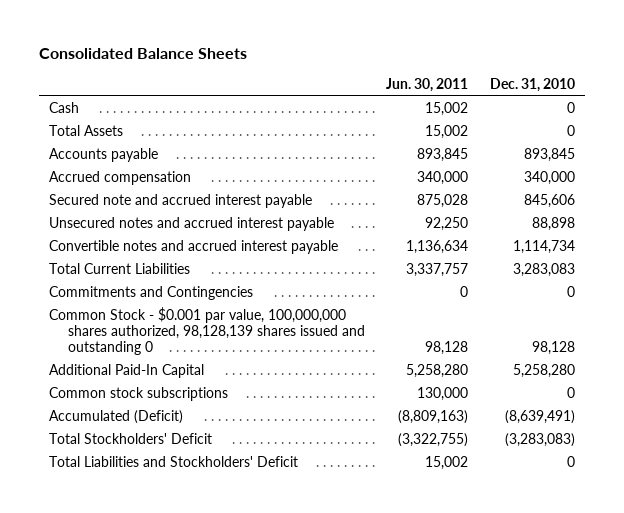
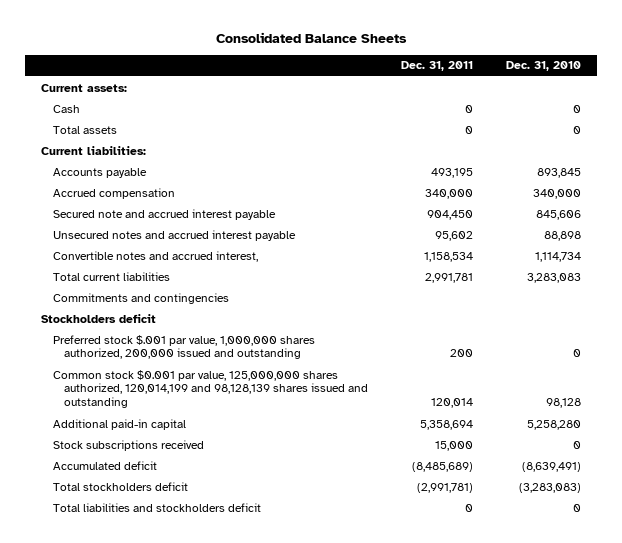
- | Jun. 30, 2011 | Dec. 31, 2010
+ | Dec. 31, 2011 | Dec. 31, 2010
+ Current assets:
- Total Assets | 15,002 | 0
+ Total assets | 0 | 0
+ Current liabilities:
- Convertible notes and accrued interest payable | 1,136,634 | 1,114,734
- Total Current Liabilities | 3,337,757 | 3,283,083
- Commitments and Contingencies | 0 | 0
- Common Stock - $0.001 par value, 100,000,000 shares authorized, 98,128,139 shares issued and outstanding 0 | 98,128 | 98,128
- Additional Paid-In Capital | 5,258,280 | 5,258,280
- Common stock subscriptions | 130,000 | 0
- Accumulated (Deficit) | (8,809,163) | (8,639,491)
- Total Stockholders' Deficit | (3,322,755) | (3,283,083)
- Total Liabilities and Stockholders' Deficit | 15,002 | 0
+ Convertible notes and accrued interest, | 1,158,534 | 1,114,734
+ Total current liabilities | 2,991,781 | 3,283,083
+ Commitments and contingencies
+ Stockholders deficit
+ Preferred stock $.001 par value, 1,000,000 shares authorized, 200,000 issued and outstanding | 200 | 0
+ Common stock $0.001 par value, 125,000,000 shares authorized, 120,014,199 and 98,128,139 shares issued and outstanding | 120,014 | 98,128
+ Additional paid-in capital | 5,358,694 | 5,258,280
+ Stock subscriptions received | 15,000 | 0
+ Accumulated deficit | (8,485,689) | (8,639,491)
+ Total stockholders deficit | (2,991,781) | (3,283,083)
+ Total liabilities and stockholders deficit | 0 | 0

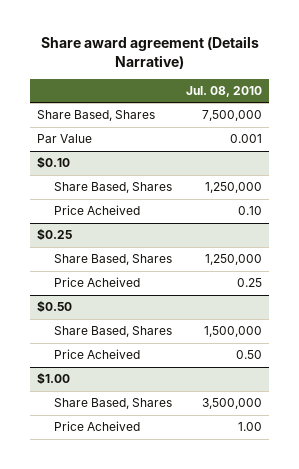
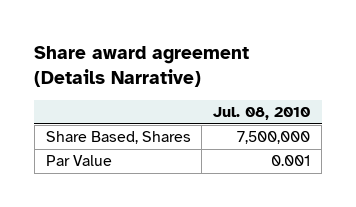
- $0.10
- Share Based, Shares | 1,250,000
- Price Acheived | 0.10
- $0.25
- Share Based, Shares | 1,250,000
- Price Acheived | 0.25
- $0.50
- Share Based, Shares | 1,500,000
- Price Acheived | 0.50
- $1.00
- Share Based, Shares | 3,500,000
- Price Acheived | 1.00

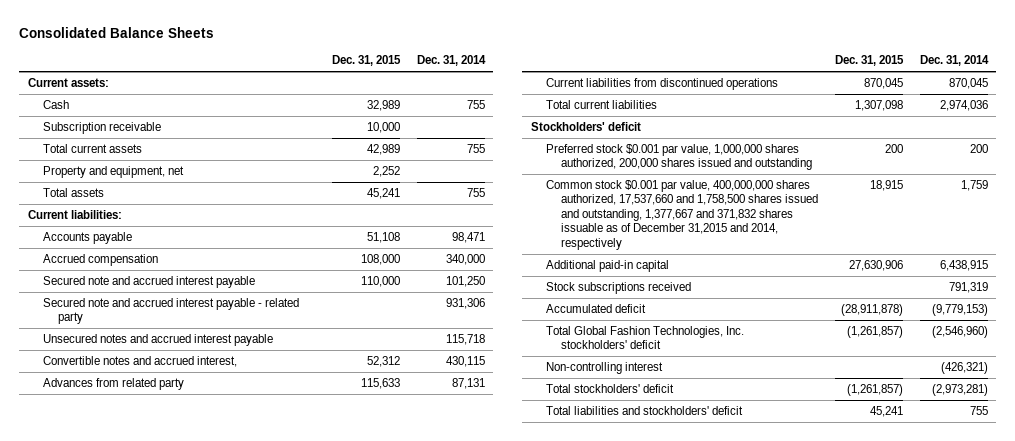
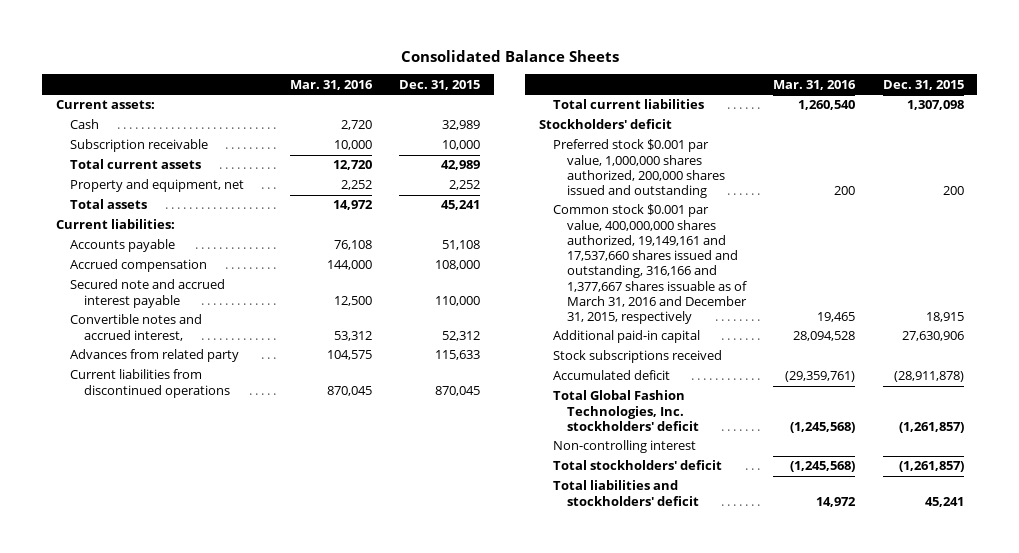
- | Dec. 31, 2015 | Dec. 31, 2014
+ | Mar. 31, 2016 | Dec. 31, 2015
- Secured note and accrued interest payable - related party | | 931,306
- Unsecured notes and accrued interest payable | | 115,718
- Common stock $0.001 par value, 400,000,000 shares authorized, 17,537,660 and 1,758,500 shares issued and outstanding, 1,377,667 and 371,832 shares issuable as of December 31,2015 and 2014, respectively | 18,915 | 1,759
+ Common stock $0.001 par value, 400,000,000 shares authorized, 19,149,161 and 17,537,660 shares issued and outstanding, 316,166 and 1,377,667 shares issuable as of March 31, 2016 and December 31, 2015, respectively | 19,465 | 18,915

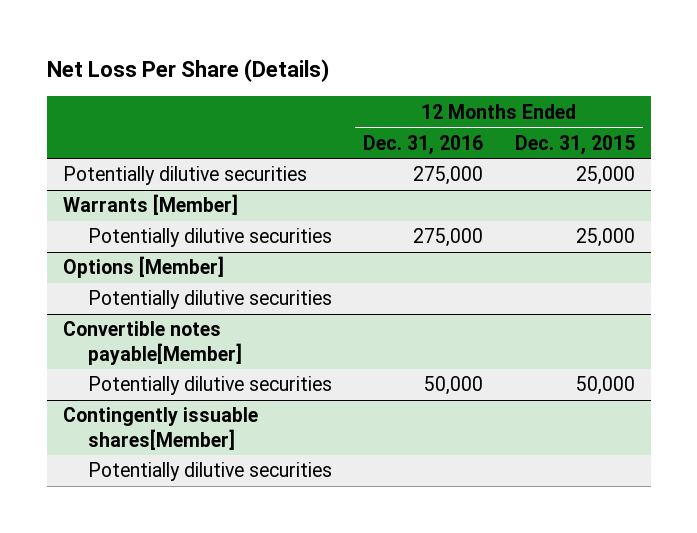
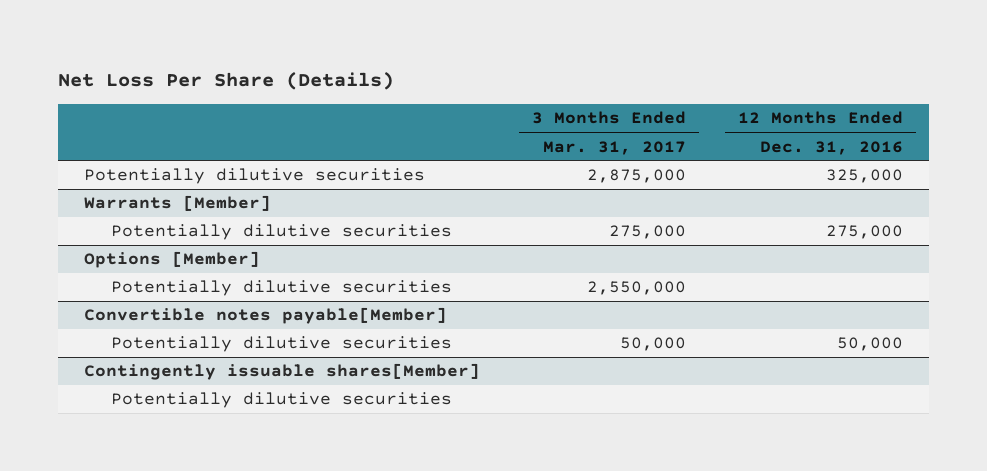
- | 12 Months Ended Dec. 31, 2016 | 12 Months Ended Dec. 31, 2015
+ | 3 Months Ended Mar. 31, 2017 | 12 Months Ended Dec. 31, 2016
- Potentially dilutive securities | 275,000 | 25,000
+ Potentially dilutive securities | 2,875,000 | 325,000

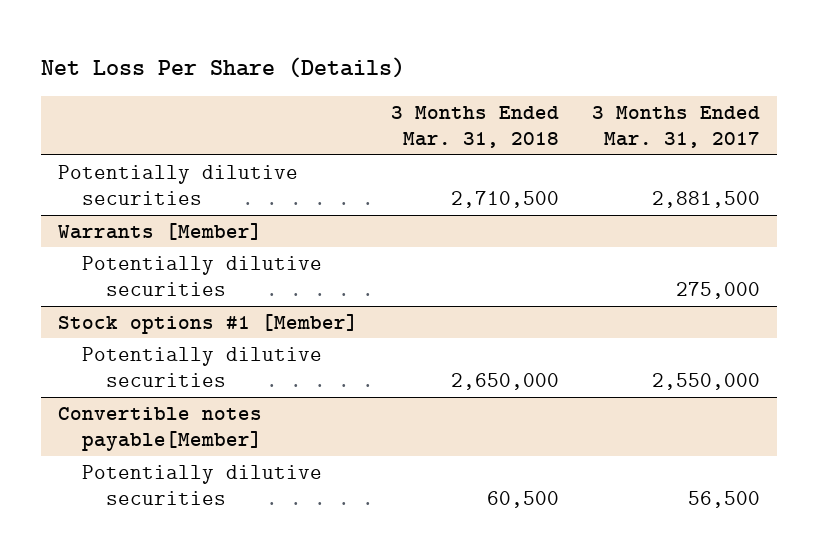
- | 3 Months Ended Mar. 31, 2017 | 12 Months Ended Dec. 31, 2016
+ | 3 Months Ended Mar. 31, 2018 | 3 Months Ended Mar. 31, 2017
- Potentially dilutive securities | 2,875,000 | 325,000
+ Potentially dilutive securities | 2,710,500 | 2,881,500
- Options [Member]
+ Stock options #1 [Member]
@ Convertible notes payable[Member]
- Potentially dilutive securities | 50,000 | 50,000
- Contingently issuable shares[Member]
- Potentially dilutive securities
@ Convertible notes payable[Member]
+ Potentially dilutive securities | 60,500 | 56,500

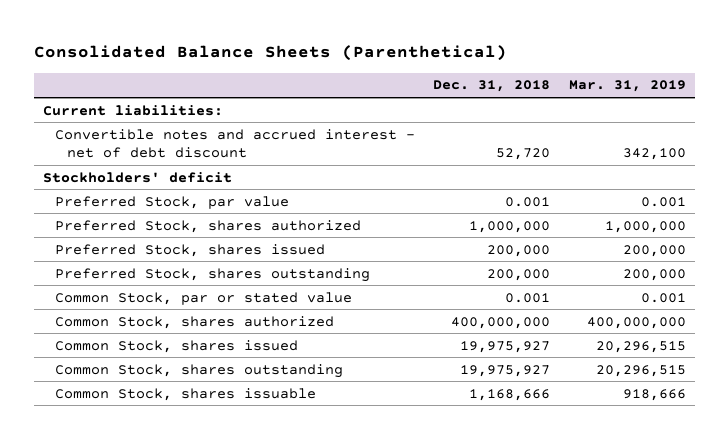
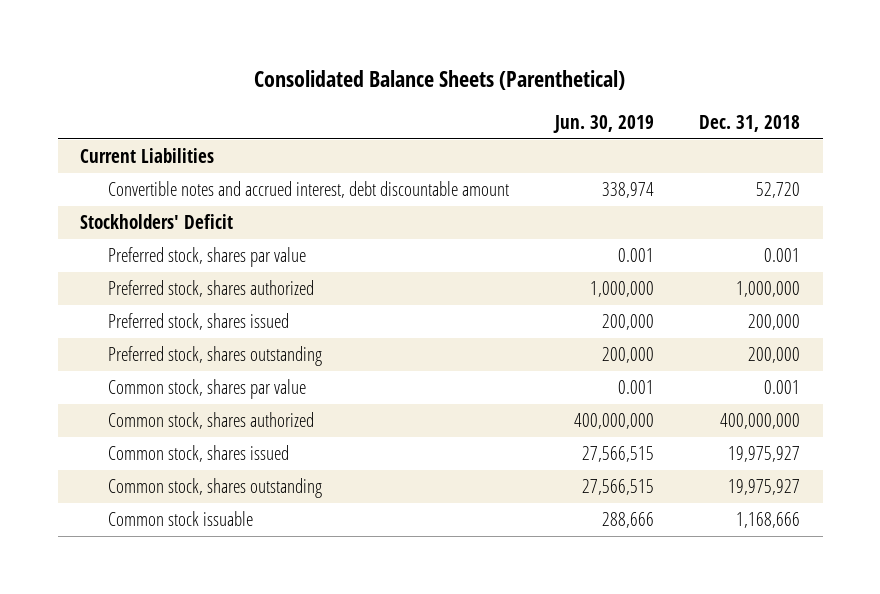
- | Dec. 31, 2018 | Mar. 31, 2019
+ | Jun. 30, 2019 | Dec. 31, 2018
- Current liabilities:
- Convertible notes and accrued interest - net of debt discount | 52,720 | 342,100
- Stockholders' deficit
- Preferred Stock, par value | 0.001 | 0.001
- Preferred Stock, shares authorized | 1,000,000 | 1,000,000
- Preferred Stock, shares issued | 200,000 | 200,000
- Preferred Stock, shares outstanding | 200,000 | 200,000
- Common Stock, par or stated value | 0.001 | 0.001
- Common Stock, shares authorized | 400,000,000 | 400,000,000
- Common Stock, shares issued | 19,975,927 | 20,296,515
- Common Stock, shares outstanding | 19,975,927 | 20,296,515
- Common Stock, shares issuable | 1,168,666 | 918,666
+ Current Liabilities
+ Convertible notes and accrued interest, debt discountable amount | 338,974 | 52,720
+ Stockholders' Deficit
+ Preferred stock, shares par value | 0.001 | 0.001
+ Preferred stock, shares authorized | 1,000,000 | 1,000,000
+ Preferred stock, shares issued | 200,000 | 200,000
+ Preferred stock, shares outstanding | 200,000 | 200,000
+ Common stock, shares par value | 0.001 | 0.001
+ Common stock, shares authorized | 400,000,000 | 400,000,000
+ Common stock, shares issued | 27,566,515 | 19,975,927
+ Common stock, shares outstanding | 27,566,515 | 19,975,927
+ Common stock issuable | 288,666 | 1,168,666

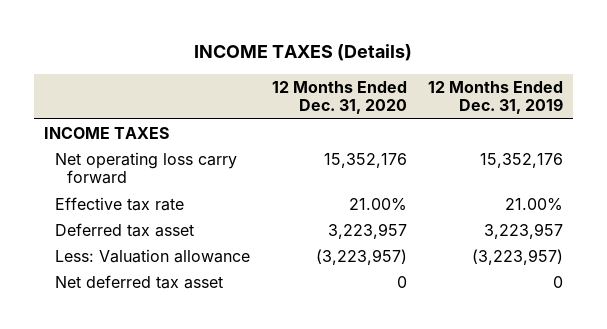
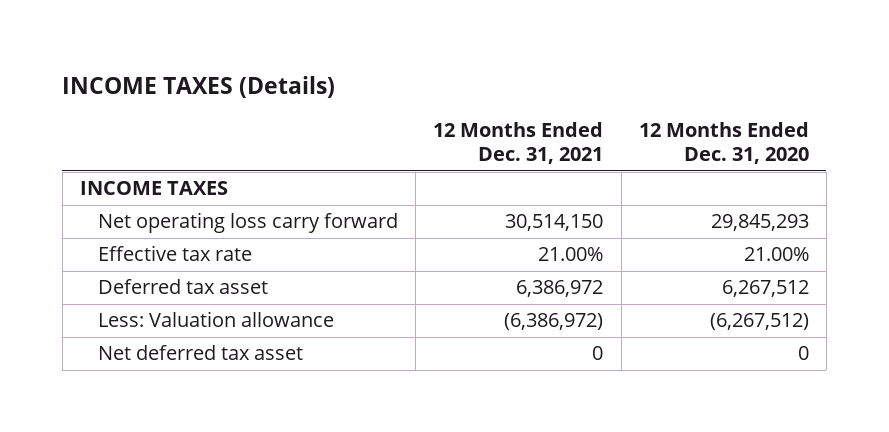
- | 12 Months Ended Dec. 31, 2020 | 12 Months Ended Dec. 31, 2019
+ | 12 Months Ended Dec. 31, 2021 | 12 Months Ended Dec. 31, 2020
- Net operating loss carry forward | 15,352,176 | 15,352,176
+ Net operating loss carry forward | 30,514,150 | 29,845,293
- Deferred tax asset | 3,223,957 | 3,223,957
- Less: Valuation allowance | (3,223,957) | (3,223,957)
+ Deferred tax asset | 6,386,972 | 6,267,512
+ Less: Valuation allowance | (6,386,972) | (6,267,512)

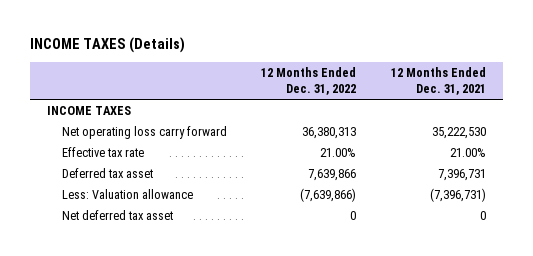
- | 12 Months Ended Dec. 31, 2021 | 12 Months Ended Dec. 31, 2020
+ | 12 Months Ended Dec. 31, 2022 | 12 Months Ended Dec. 31, 2021
- Net operating loss carry forward | 30,514,150 | 29,845,293
+ Net operating loss carry forward | 36,380,313 | 35,222,530
- Deferred tax asset | 6,386,972 | 6,267,512
- Less: Valuation allowance | (6,386,972) | (6,267,512)
+ Deferred tax asset | 7,639,866 | 7,396,731
+ Less: Valuation allowance | (7,639,866) | (7,396,731)

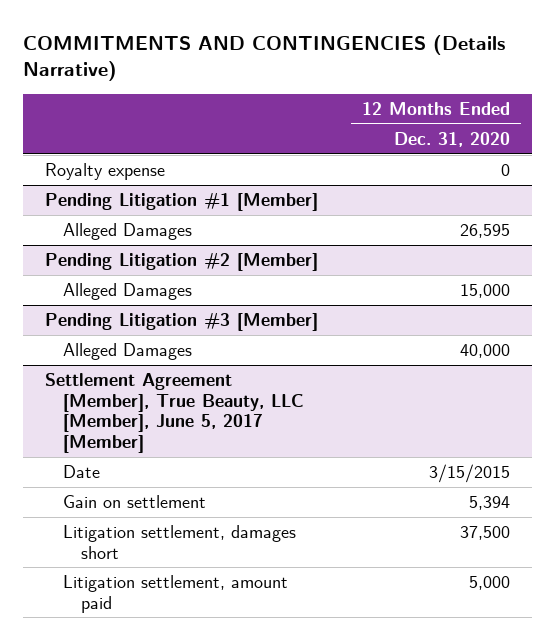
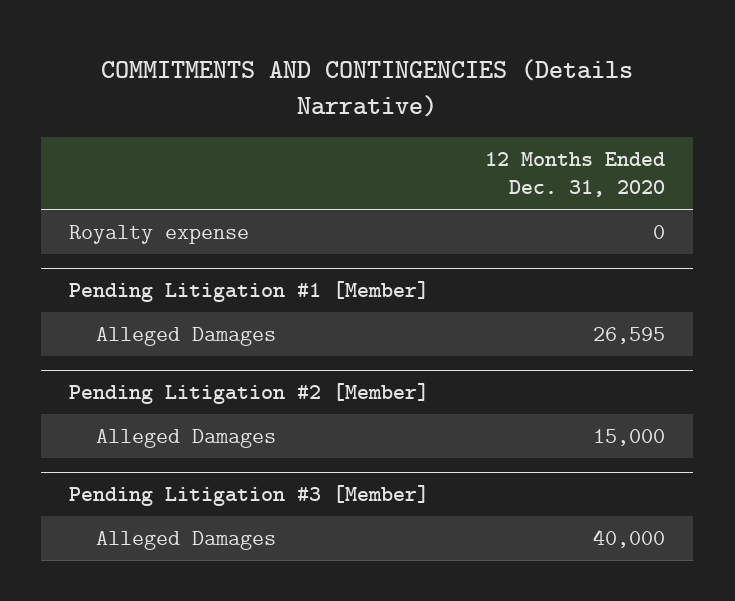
- Settlement Agreement [Member], True Beauty, LLC [Member], June 5, 2017 [Member]
- Date | 3/15/2015
- Gain on settlement | 5,394
- Litigation settlement, damages short | 37,500
- Litigation settlement, amount paid | 5,000

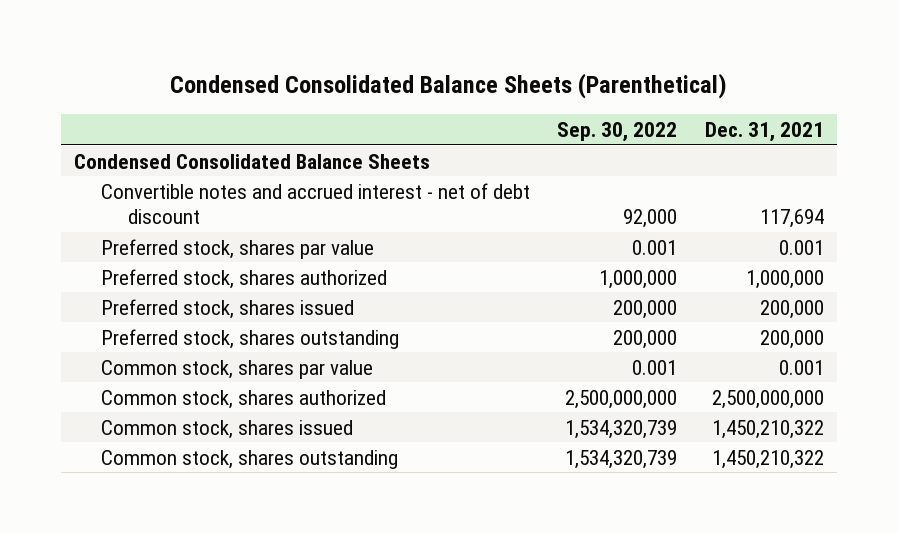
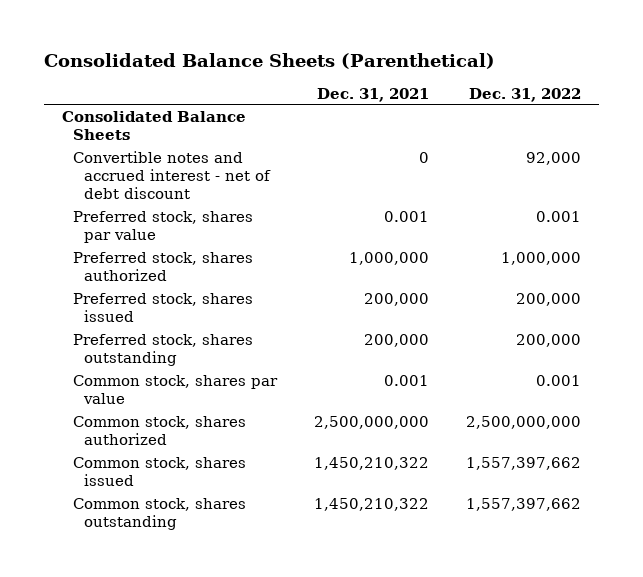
- Condensed Consolidated Balance Sheets (Parenthetical)
+ Consolidated Balance Sheets (Parenthetical)
- | Sep. 30, 2022 | Dec. 31, 2021
+ | Dec. 31, 2021 | Dec. 31, 2022
- Condensed Consolidated Balance Sheets
- Convertible notes and accrued interest - net of debt discount | 92,000 | 117,694
+ Consolidated Balance Sheets
+ Convertible notes and accrued interest - net of debt discount | 0 | 92,000

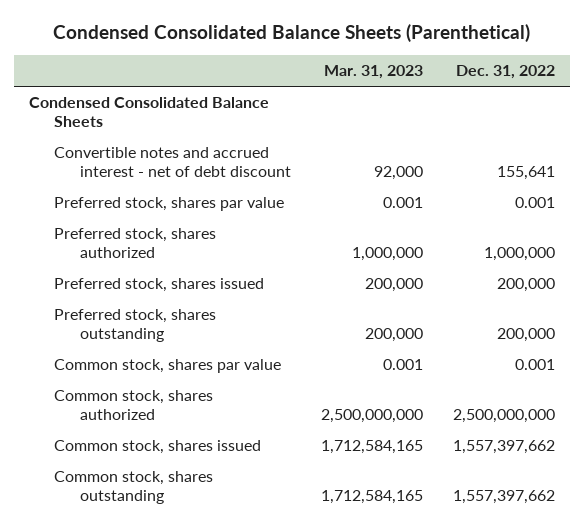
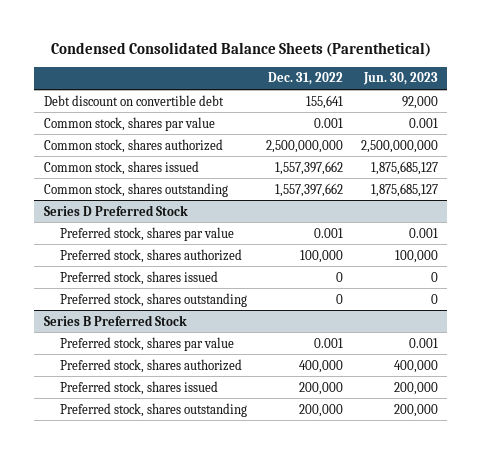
- | Mar. 31, 2023 | Dec. 31, 2022
+ | Dec. 31, 2022 | Jun. 30, 2023
- Condensed Consolidated Balance Sheets
- Convertible notes and accrued interest - net of debt discount | 92,000 | 155,641
- Preferred stock, shares par value | 0.001 | 0.001
- Preferred stock, shares authorized | 1,000,000 | 1,000,000
- Preferred stock, shares issued | 200,000 | 200,000
- Preferred stock, shares outstanding | 200,000 | 200,000
+ Debt discount on convertible debt | 155,641 | 92,000
+ Series D Preferred Stock
+ Preferred stock, shares par value | 0.001 | 0.001
+ Preferred stock, shares authorized | 100,000 | 100,000
+ Preferred stock, shares issued | 0 | 0
+ Preferred stock, shares outstanding | 0 | 0
+ Series B Preferred Stock
+ Preferred stock, shares par value | 0.001 | 0.001
+ Preferred stock, shares authorized | 400,000 | 400,000
+ Preferred stock, shares issued | 200,000 | 200,000
+ Preferred stock, shares outstanding | 200,000 | 200,000

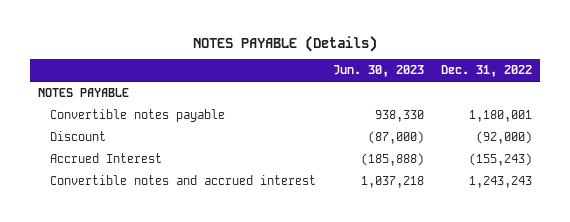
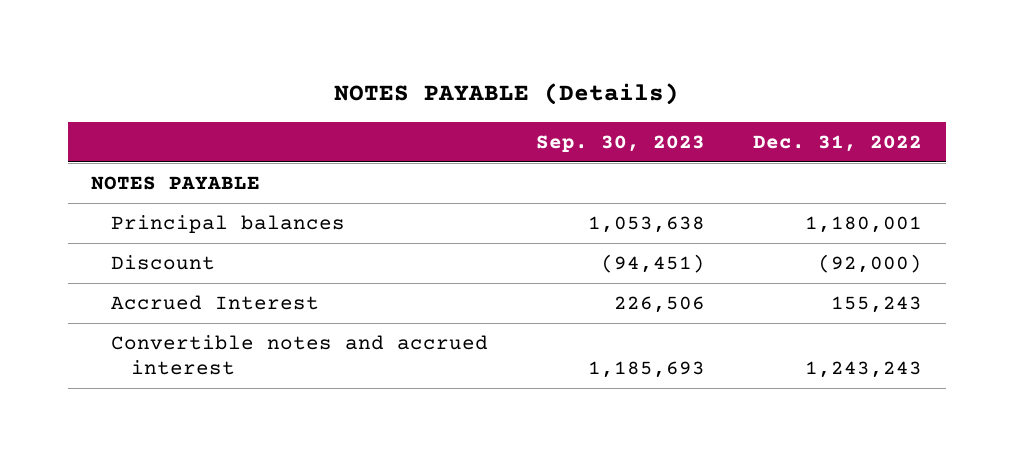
- | Jun. 30, 2023 | Dec. 31, 2022
+ | Sep. 30, 2023 | Dec. 31, 2022
- Convertible notes payable | 938,330 | 1,180,001
+ Principal balances | 1,053,638 | 1,180,001
- Accrued Interest | (185,888) | (155,243)
+ Accrued Interest | 226,506 | 155,243

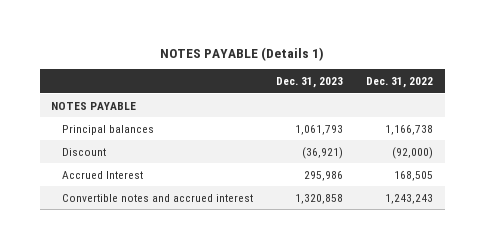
- NOTES PAYABLE (Details)
+ NOTES PAYABLE (Details 1)
- | Sep. 30, 2023 | Dec. 31, 2022
+ | Dec. 31, 2023 | Dec. 31, 2022
- Principal balances | 1,053,638 | 1,180,001
+ Principal balances | 1,061,793 | 1,166,738
- Accrued Interest | 226,506 | 155,243
+ Accrued Interest | 295,986 | 168,505

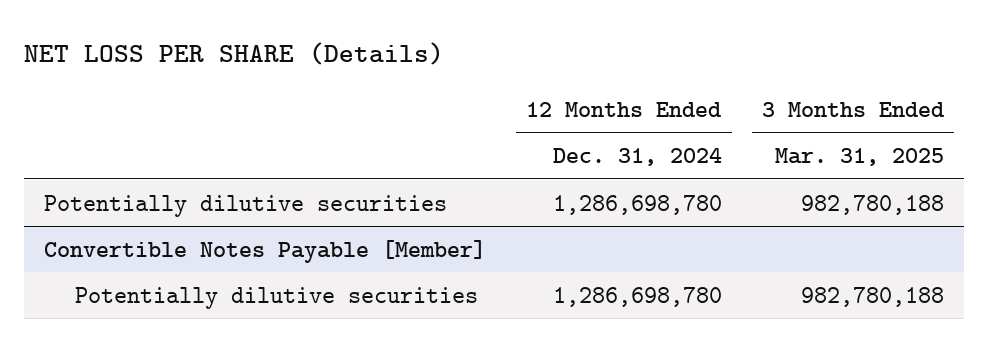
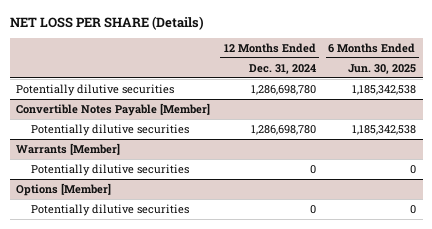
- | 12 Months Ended Dec. 31, 2024 | 3 Months Ended Mar. 31, 2025
+ | 12 Months Ended Dec. 31, 2024 | 6 Months Ended Jun. 30, 2025
+ Warrants [Member]
+ Potentially dilutive securities | 0 | 0
+ Options [Member]
+ Potentially dilutive securities | 0 | 0

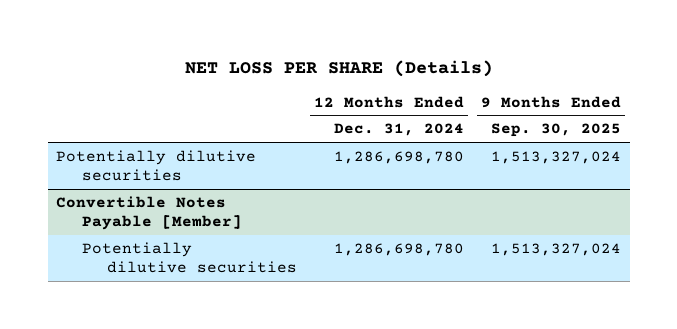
- | 12 Months Ended Dec. 31, 2024 | 6 Months Ended Jun. 30, 2025
+ | 12 Months Ended Dec. 31, 2024 | 9 Months Ended Sep. 30, 2025
- Warrants [Member]
- Potentially dilutive securities | 0 | 0
- Options [Member]
- Potentially dilutive securities | 0 | 0

